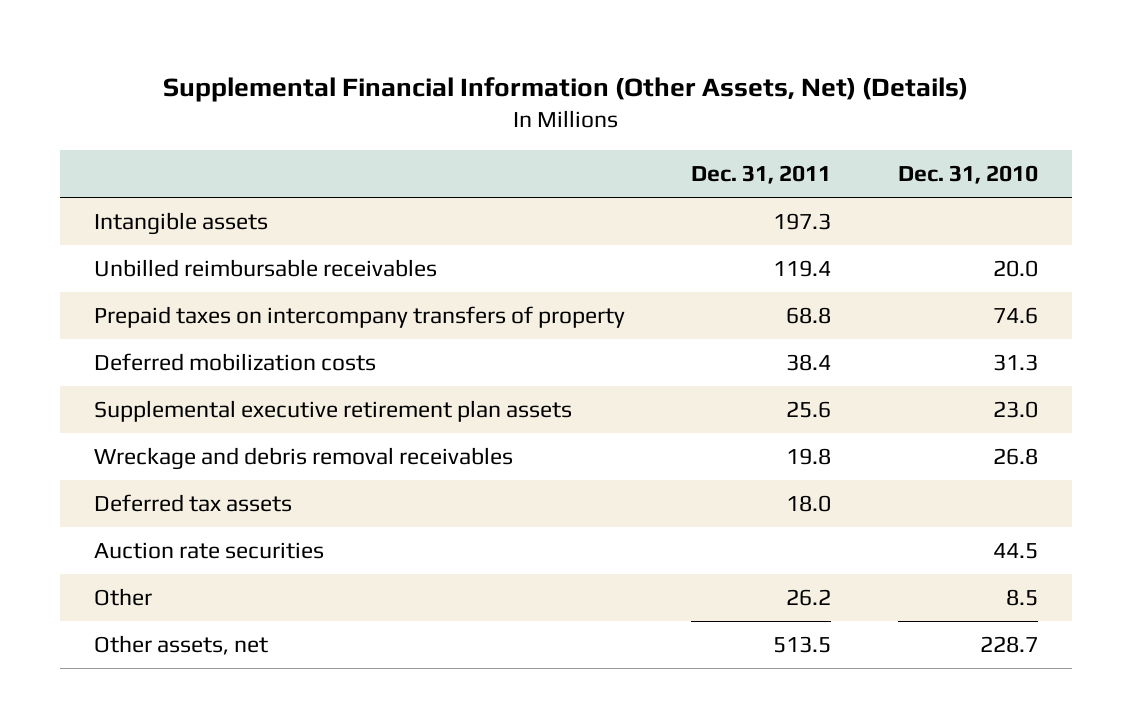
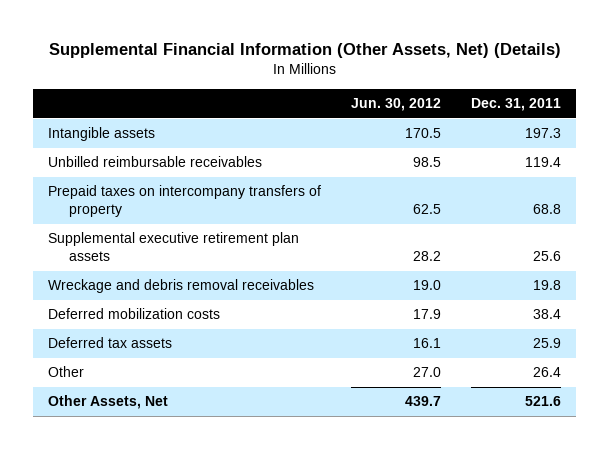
- | Dec. 31, 2011 | Dec. 31, 2010
+ | Jun. 30, 2012 | Dec. 31, 2011
- Deferred tax assets | 18.0 |
- Auction rate securities | | 44.5
- Other | 26.2 | 8.5
- Other assets, net | 513.5 | 228.7
moved down: Deferred mobilization costs | 17.9 | 38.4
+ Deferred tax assets | 16.1 | 25.9
+ Other | 27.0 | 26.4
+ Other Assets, Net | 439.7 | 521.6

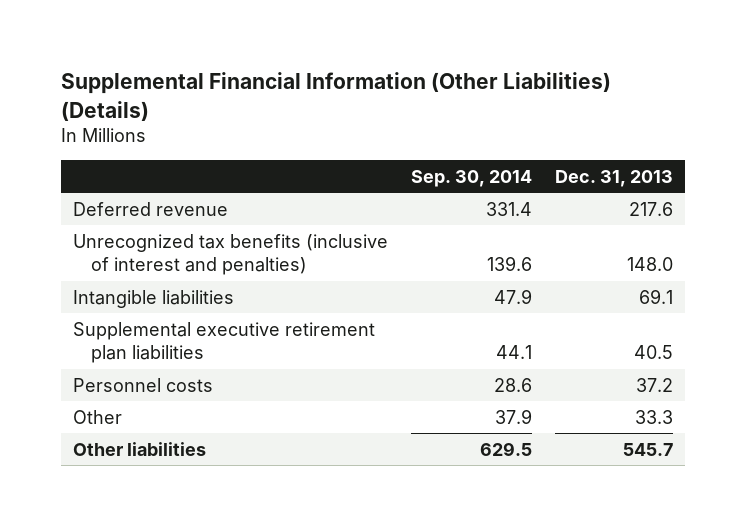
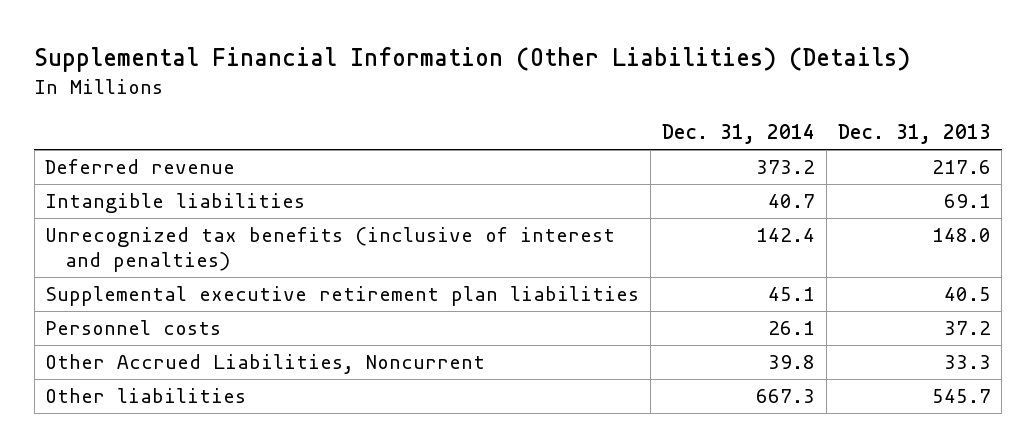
- | Sep. 30, 2014 | Dec. 31, 2013
+ | Dec. 31, 2014 | Dec. 31, 2013
moved down: Unrecognized tax benefits (inclusive of interest and penalties) | 142.4 | 148.0
- Other | 37.9 | 33.3
+ Other Accrued Liabilities, Noncurrent | 39.8 | 33.3

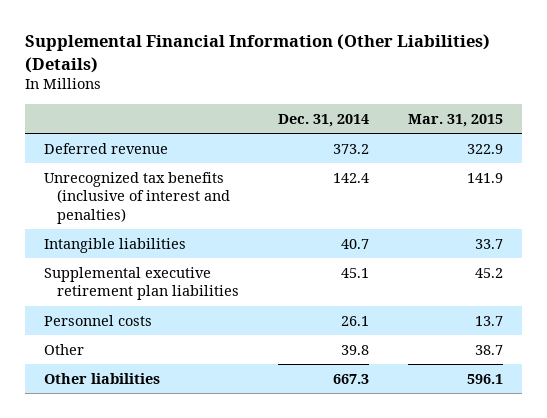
- | Dec. 31, 2014 | Dec. 31, 2013
+ | Dec. 31, 2014 | Mar. 31, 2015
moved down: Intangible liabilities | 40.7 | 33.7
- Other Accrued Liabilities, Noncurrent | 39.8 | 33.3
+ Other | 39.8 | 38.7

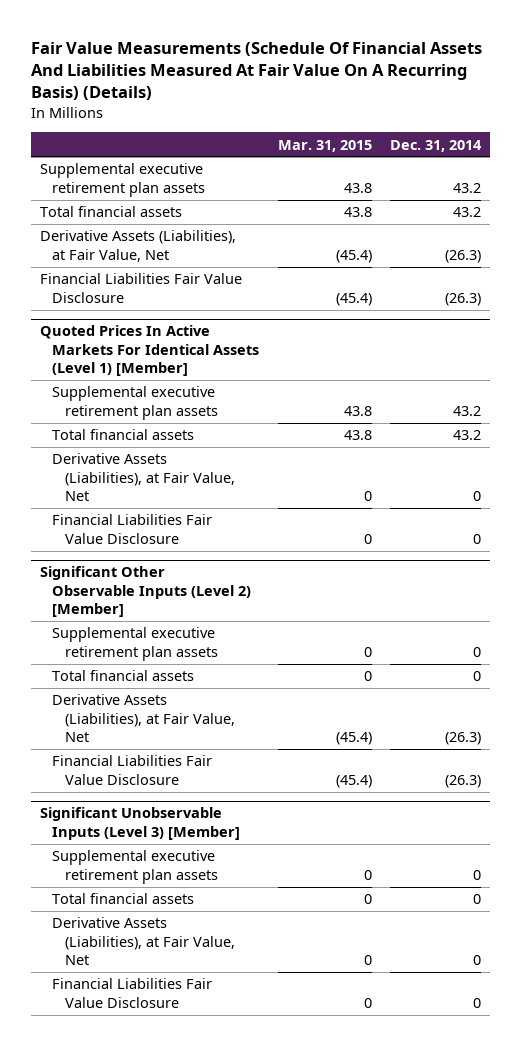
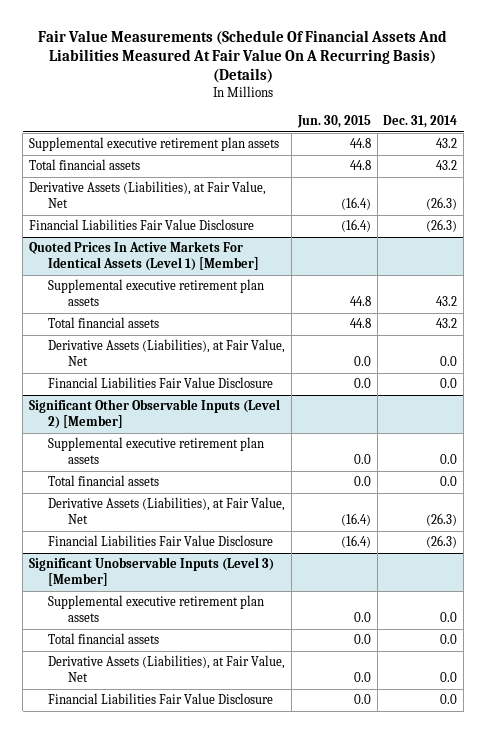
- | Mar. 31, 2015 | Dec. 31, 2014
+ | Jun. 30, 2015 | Dec. 31, 2014
@ Quoted Prices In Active Markets For Identical Assets (Level 1) [Member]
- Derivative Assets (Liabilities), at Fair Value, Net | 0 | 0
- Financial Liabilities Fair Value Disclosure | 0 | 0
+ Derivative Assets (Liabilities), at Fair Value, Net | 0.0 | 0.0
+ Financial Liabilities Fair Value Disclosure | 0.0 | 0.0
@ Significant Other Observable Inputs (Level 2) [Member]
- Supplemental executive retirement plan assets | 0 | 0
- Total financial assets | 0 | 0
+ Supplemental executive retirement plan assets | 0.0 | 0.0
+ Total financial assets | 0.0 | 0.0
@ Significant Unobservable Inputs (Level 3) [Member]
- Supplemental executive retirement plan assets | 0 | 0
- Total financial assets | 0 | 0
- Derivative Assets (Liabilities), at Fair Value, Net | 0 | 0
- Financial Liabilities Fair Value Disclosure | 0 | 0
+ Supplemental executive retirement plan assets | 0.0 | 0.0
+ Total financial assets | 0.0 | 0.0
+ Derivative Assets (Liabilities), at Fair Value, Net | 0.0 | 0.0
+ Financial Liabilities Fair Value Disclosure | 0.0 | 0.0

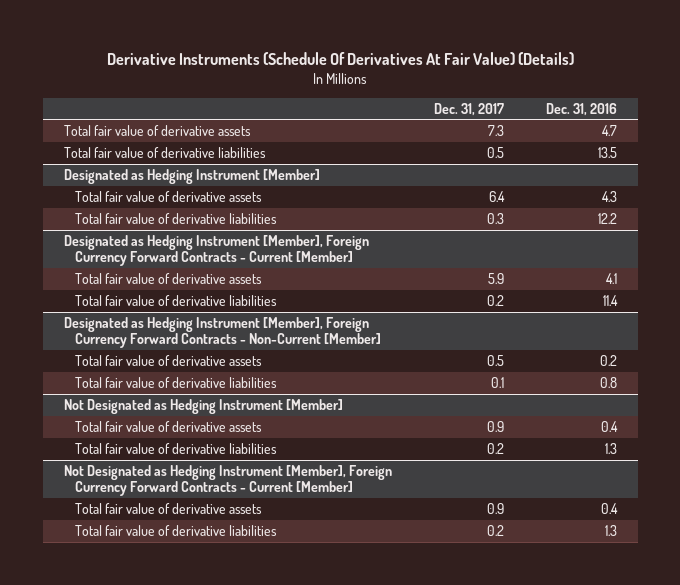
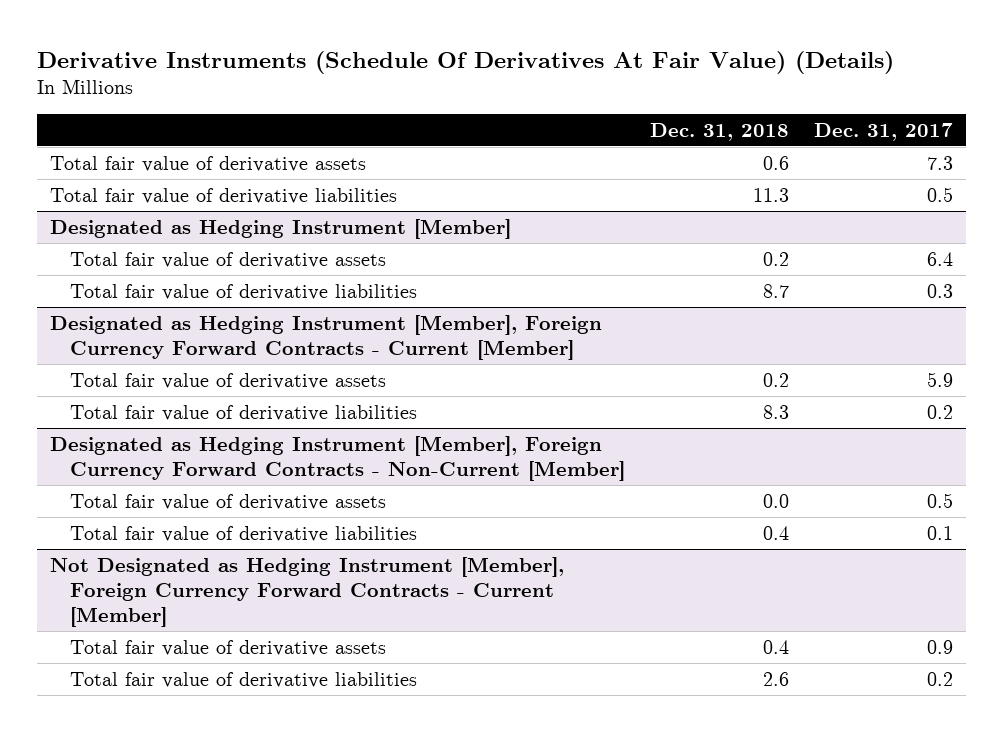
- | Dec. 31, 2017 | Dec. 31, 2016
+ | Dec. 31, 2018 | Dec. 31, 2017
- Not Designated as Hedging Instrument [Member]
- Total fair value of derivative assets | 0.9 | 0.4
- Total fair value of derivative liabilities | 0.2 | 1.3

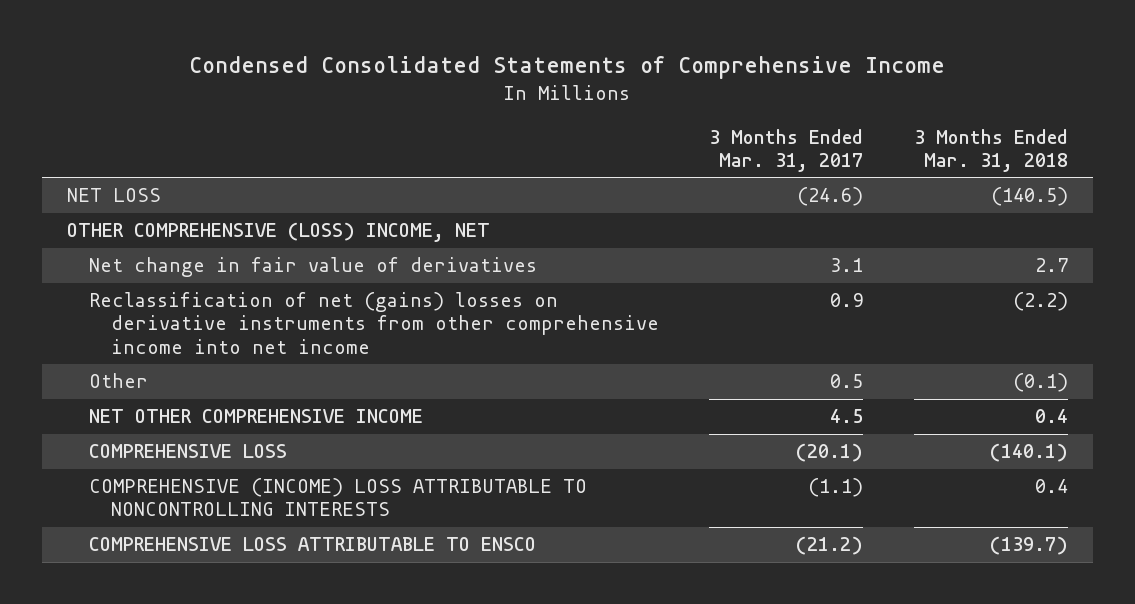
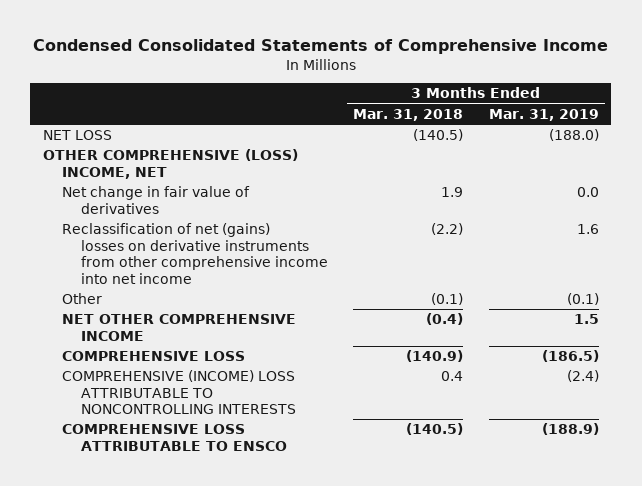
- | 3 Months Ended Mar. 31, 2017 | 3 Months Ended Mar. 31, 2018
+ | 3 Months Ended Mar. 31, 2018 | 3 Months Ended Mar. 31, 2019
- Net change in fair value of derivatives | 3.1 | 2.7
+ Net change in fair value of derivatives | 1.9 | 0.0
- NET OTHER COMPREHENSIVE INCOME | 4.5 | 0.4
- COMPREHENSIVE LOSS | (20.1) | (140.1)
+ NET OTHER COMPREHENSIVE INCOME | (0.4) | 1.5
+ COMPREHENSIVE LOSS | (140.9) | (186.5)
- COMPREHENSIVE LOSS ATTRIBUTABLE TO ENSCO | (21.2) | (139.7)
+ COMPREHENSIVE LOSS ATTRIBUTABLE TO ENSCO | (140.5) | (188.9)

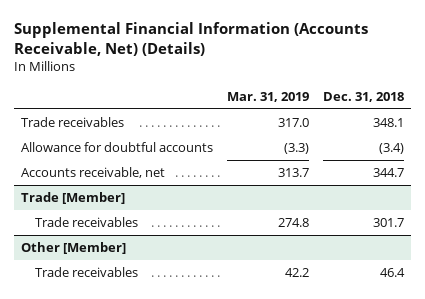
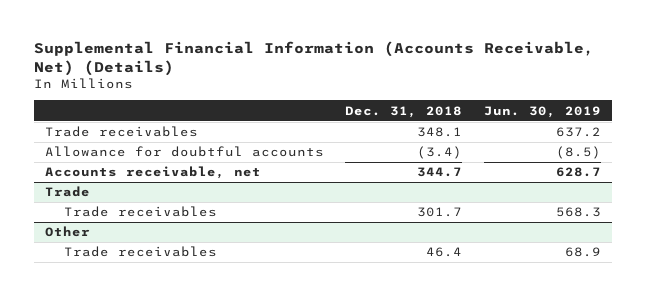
- | Mar. 31, 2019 | Dec. 31, 2018
+ | Dec. 31, 2018 | Jun. 30, 2019
- Trade [Member]
+ Trade
- Other [Member]
+ Other

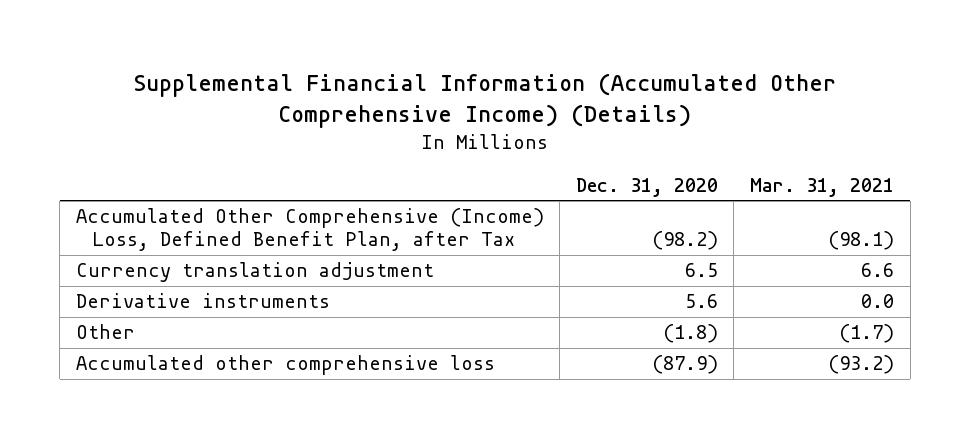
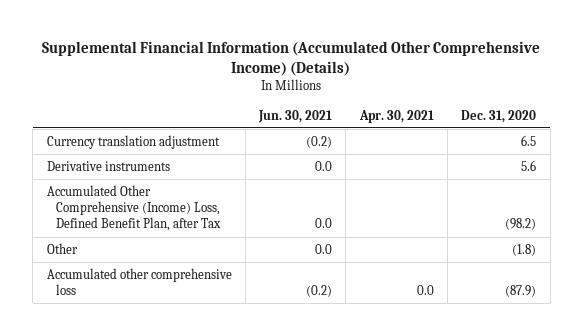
- | Dec. 31, 2020 | Mar. 31, 2021
+ | Jun. 30, 2021 | Apr. 30, 2021 | Dec. 31, 2020
moved down: Accumulated Other Comprehensive (Income) Loss, Defined Benefit Plan, after Tax | 0.0 | | (98.2)

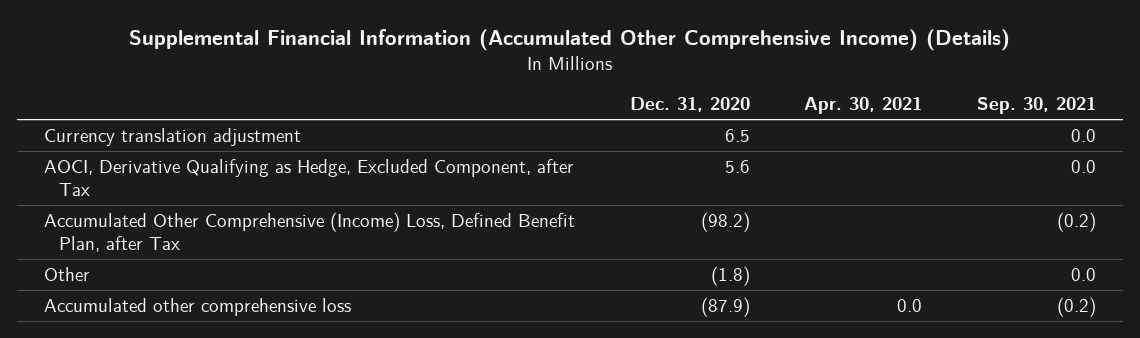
- | Jun. 30, 2021 | Apr. 30, 2021 | Dec. 31, 2020
+ | Dec. 31, 2020 | Apr. 30, 2021 | Sep. 30, 2021
- Derivative instruments | 0.0 | | 5.6
+ AOCI, Derivative Qualifying as Hedge, Excluded Component, after Tax | 5.6 | | 0.0

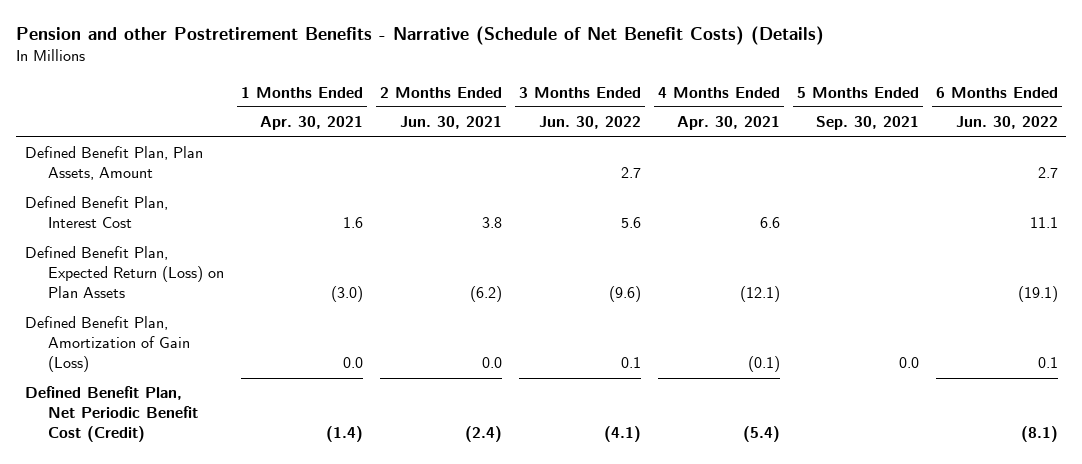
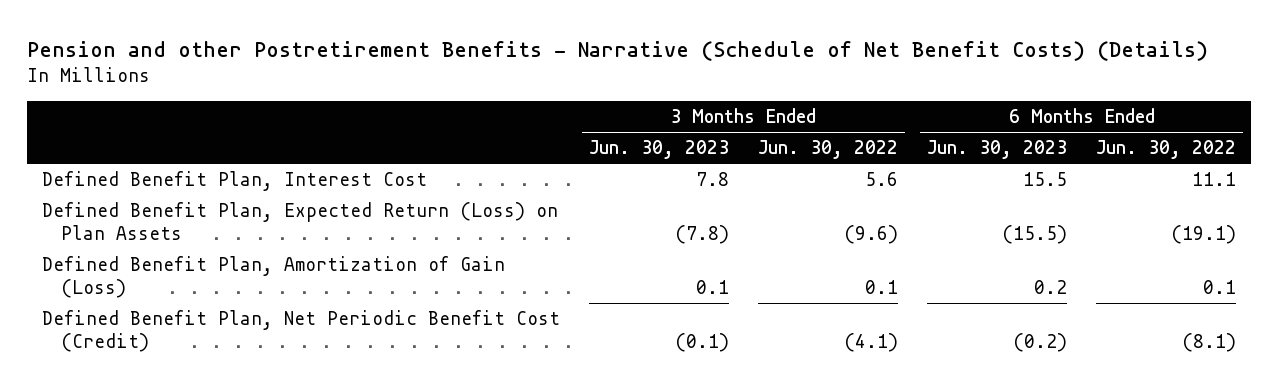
- | 1 Months Ended Apr. 30, 2021 | 2 Months Ended Jun. 30, 2021 | 3 Months Ended Jun. 30, 2022 | 4 Months Ended Apr. 30, 2021 | 5 Months Ended Sep. 30, 2021 | 6 Months Ended Jun. 30, 2022
+ | 3 Months Ended Jun. 30, 2023 | 3 Months Ended Jun. 30, 2022 | 6 Months Ended Jun. 30, 2023 | 6 Months Ended Jun. 30, 2022
- Defined Benefit Plan, Plan Assets, Amount | | | 2.7 | | | 2.7

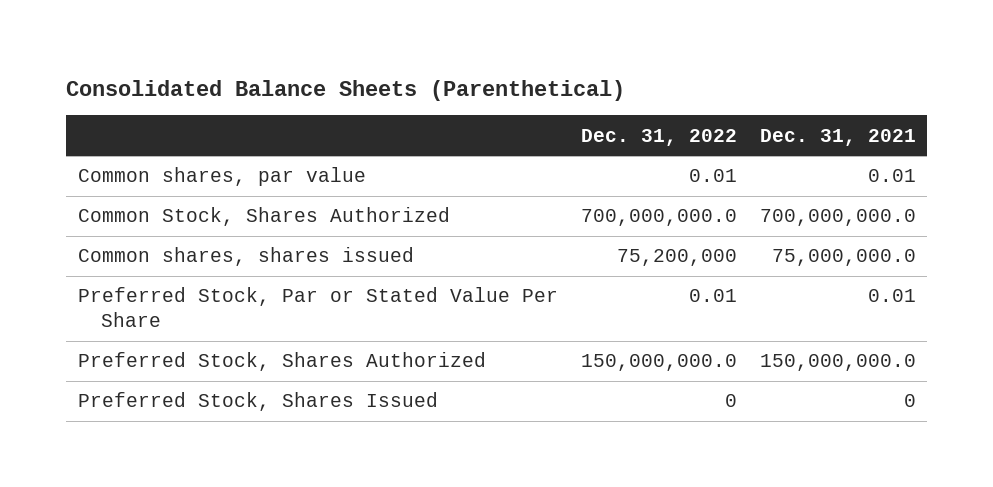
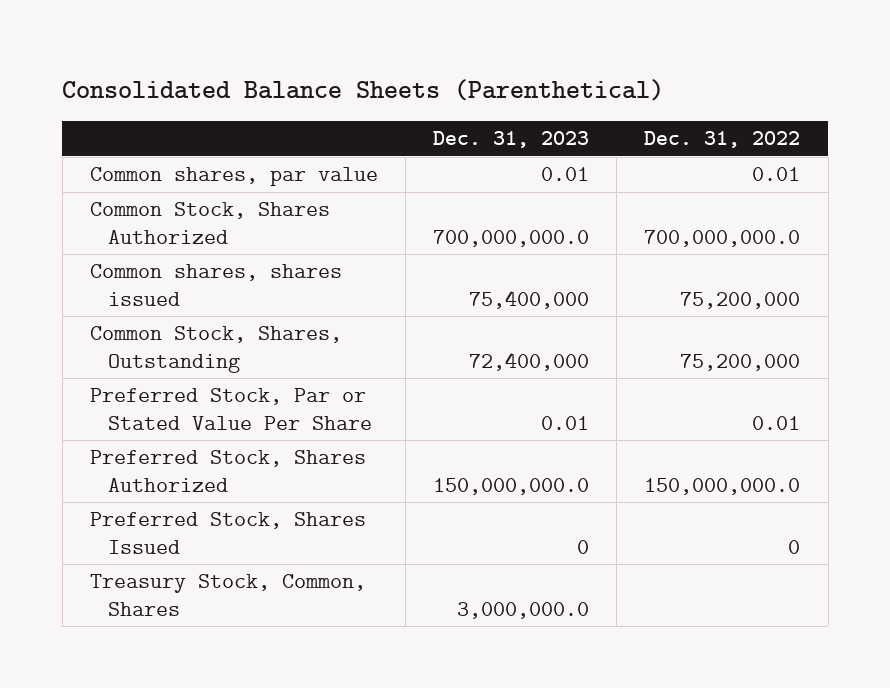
- | Dec. 31, 2022 | Dec. 31, 2021
+ | Dec. 31, 2023 | Dec. 31, 2022
+ Common Stock, Shares, Outstanding | 72,400,000 | 75,200,000
+ Treasury Stock, Common, Shares | 3,000,000.0 |

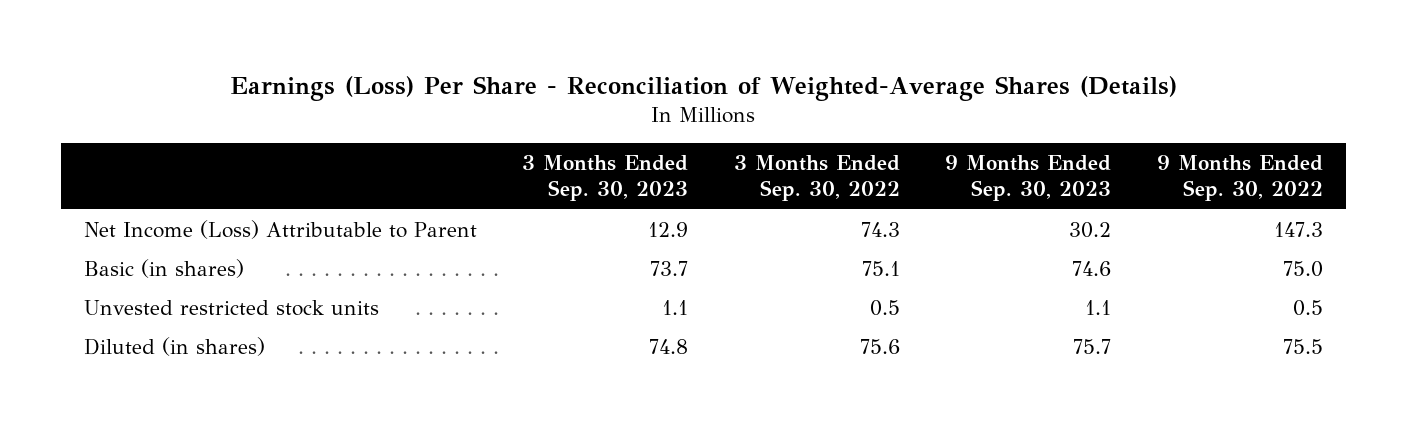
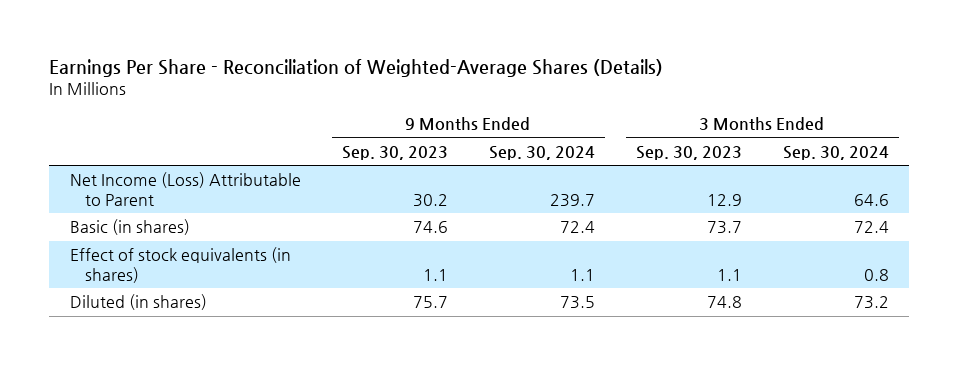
- Earnings (Loss) Per Share - Reconciliation of Weighted-Average Shares (Details)
+ Earnings Per Share - Reconciliation of Weighted-Average Shares (Details)
- | 3 Months Ended Sep. 30, 2023 | 3 Months Ended Sep. 30, 2022 | 9 Months Ended Sep. 30, 2023 | 9 Months Ended Sep. 30, 2022
+ | 9 Months Ended Sep. 30, 2023 | 9 Months Ended Sep. 30, 2024 | 3 Months Ended Sep. 30, 2023 | 3 Months Ended Sep. 30, 2024
- Unvested restricted stock units | 1.1 | 0.5 | 1.1 | 0.5
+ Effect of stock equivalents (in shares) | 1.1 | 1.1 | 1.1 | 0.8

